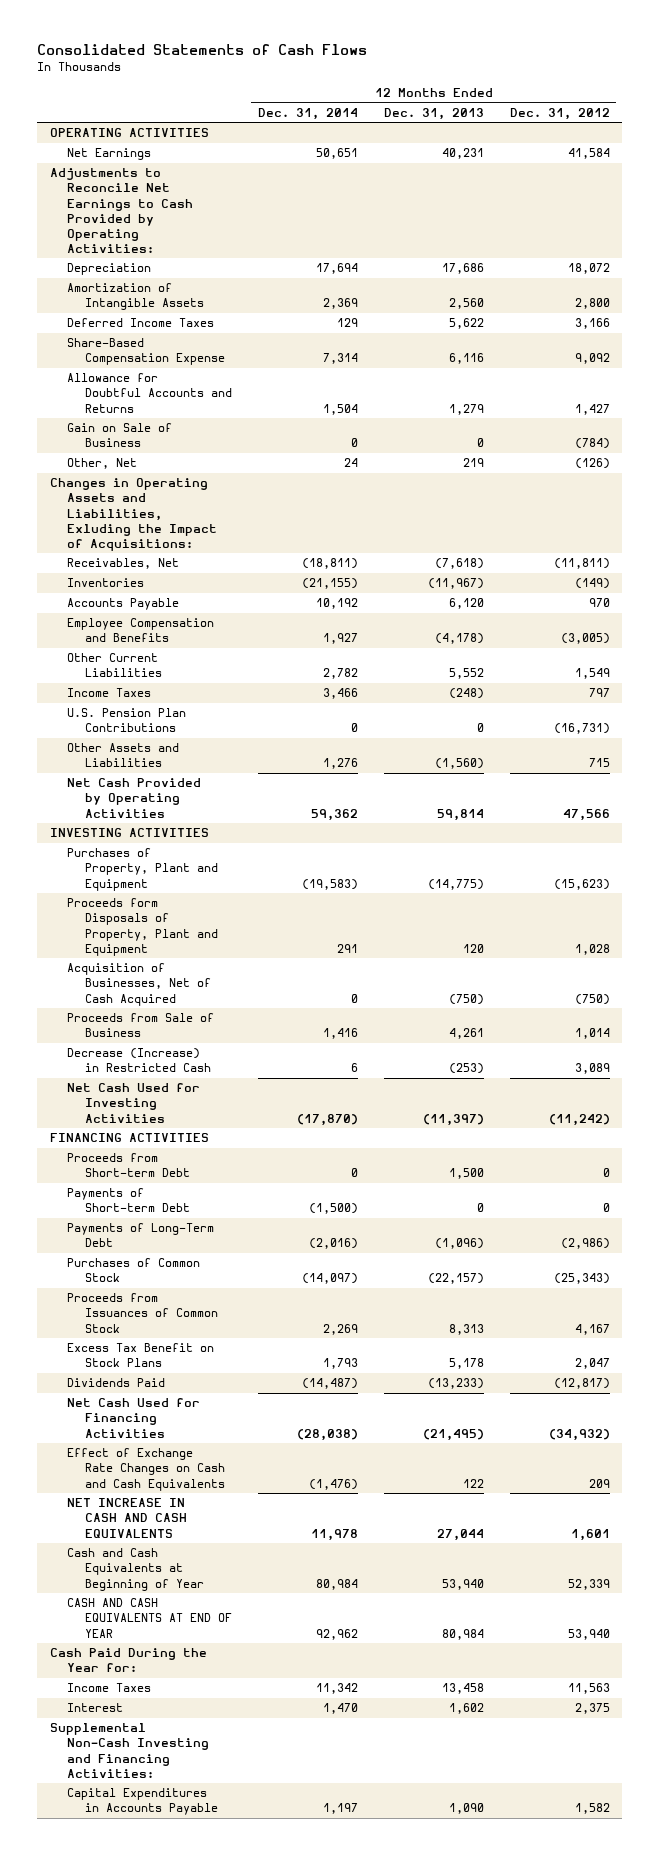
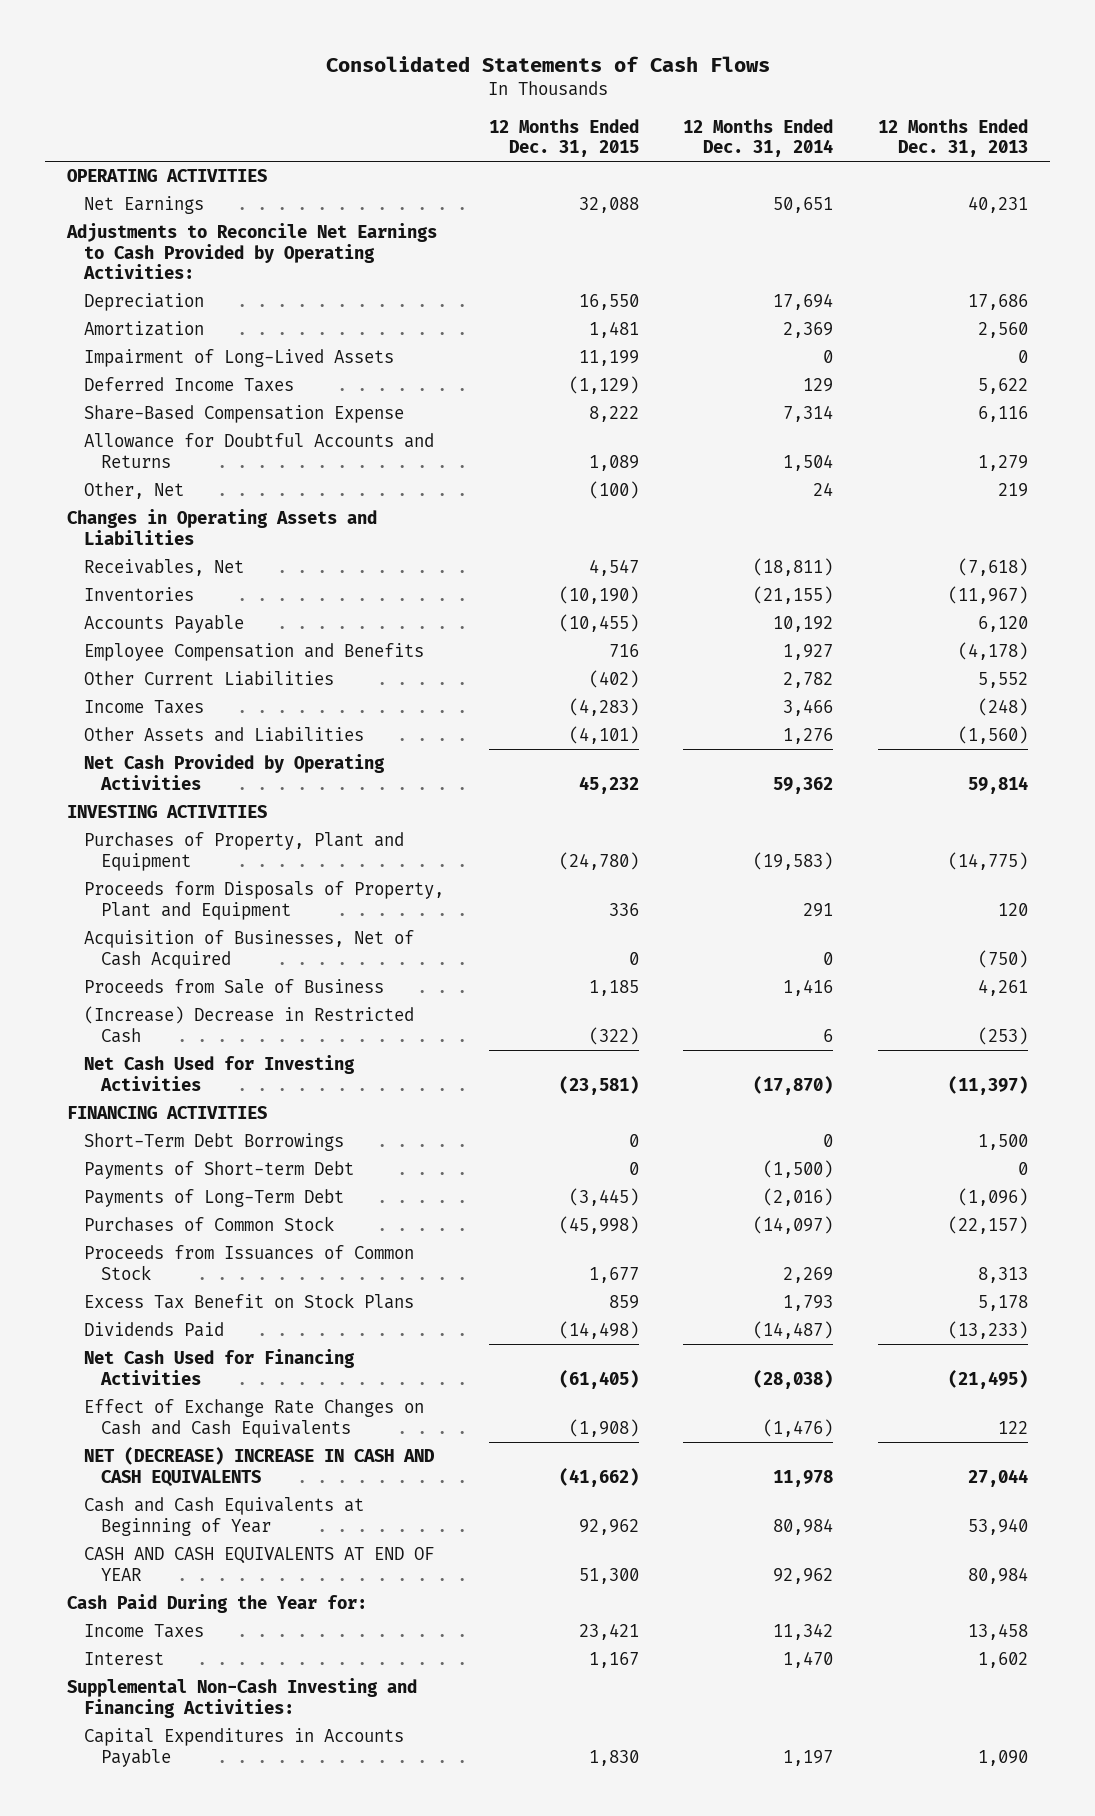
- | 12 Months Ended Dec. 31, 2014 | 12 Months Ended Dec. 31, 2013 | 12 Months Ended Dec. 31, 2012
+ | 12 Months Ended Dec. 31, 2015 | 12 Months Ended Dec. 31, 2014 | 12 Months Ended Dec. 31, 2013
- Amortization of Intangible Assets | 2,369 | 2,560 | 2,800
+ Amortization | 1,481 | 2,369 | 2,560
+ Impairment of Long-Lived Assets | 11,199 | 0 | 0
- Gain on Sale of Business | 0 | 0 | (784)
- Changes in Operating Assets and Liabilities, Exluding the Impact of Acquisitions:
+ Changes in Operating Assets and Liabilities
- U.S. Pension Plan Contributions | 0 | 0 | (16,731)
- Decrease (Increase) in Restricted Cash | 6 | (253) | 3,089
+ (Increase) Decrease in Restricted Cash | (322) | 6 | (253)
- Proceeds from Short-term Debt | 0 | 1,500 | 0
+ Short-Term Debt Borrowings | 0 | 0 | 1,500
- NET INCREASE IN CASH AND CASH EQUIVALENTS | 11,978 | 27,044 | 1,601
+ NET (DECREASE) INCREASE IN CASH AND CASH EQUIVALENTS | (41,662) | 11,978 | 27,044

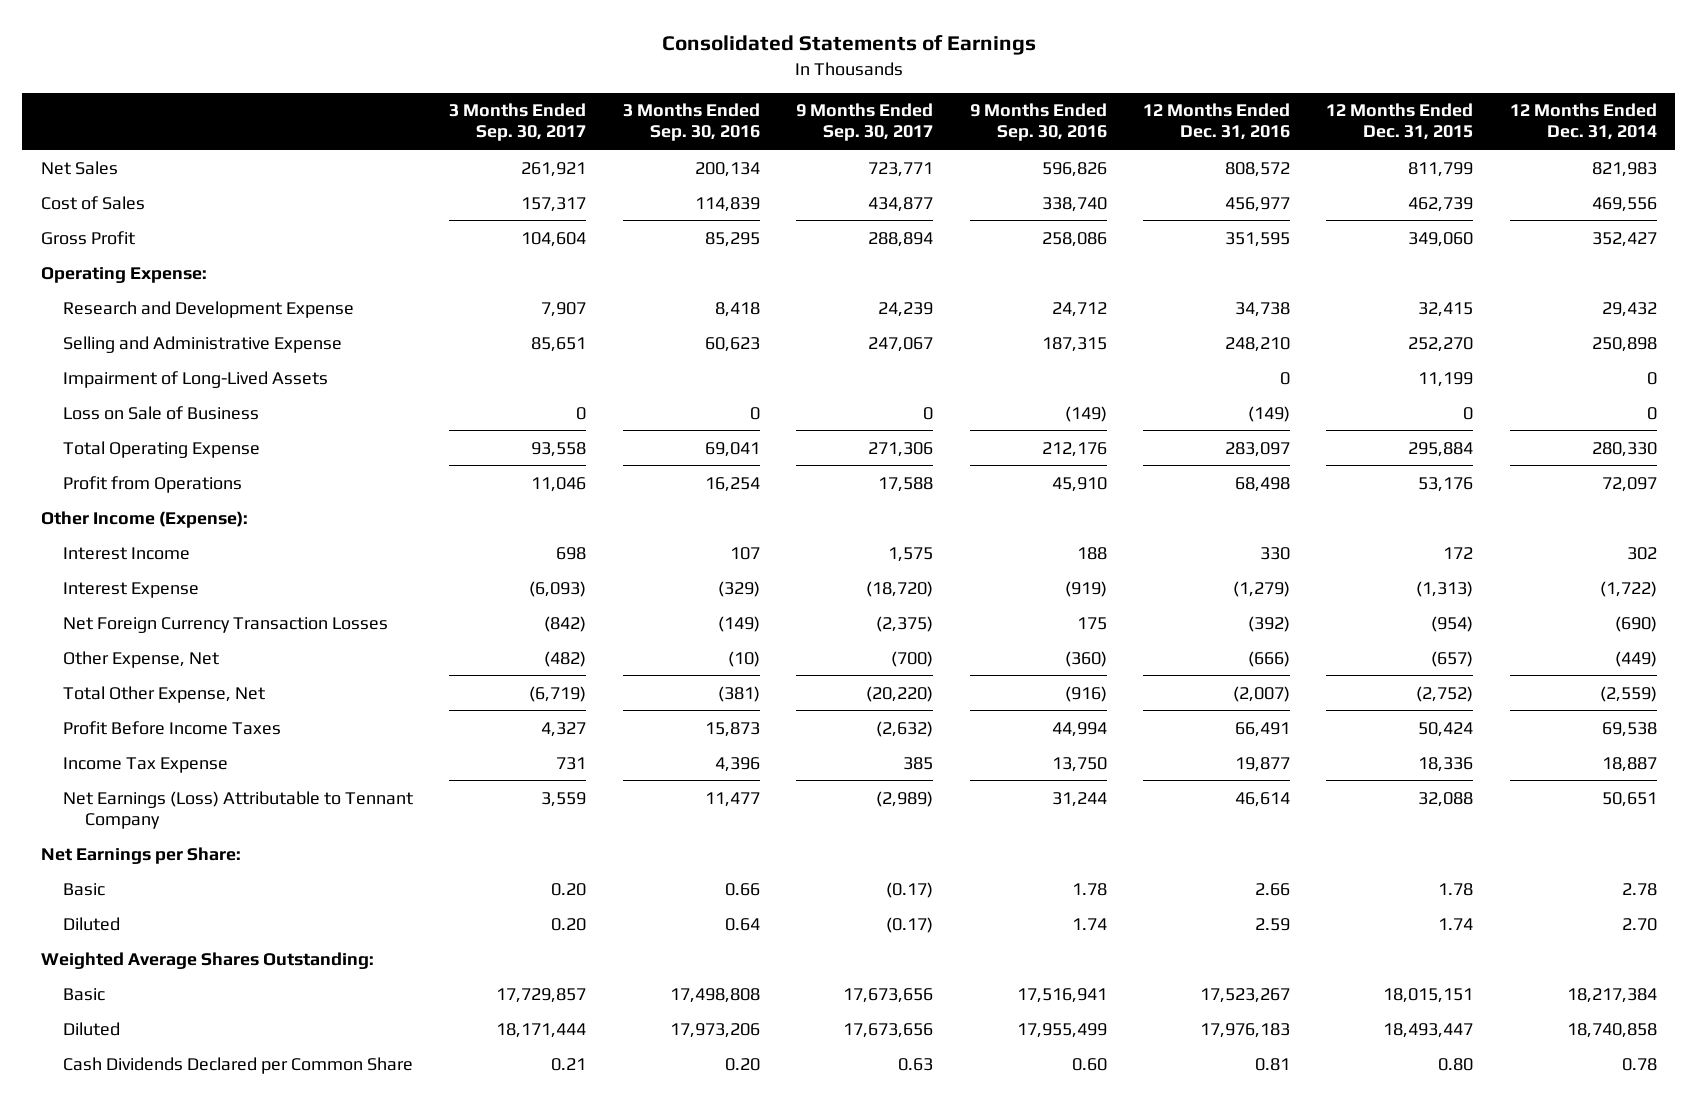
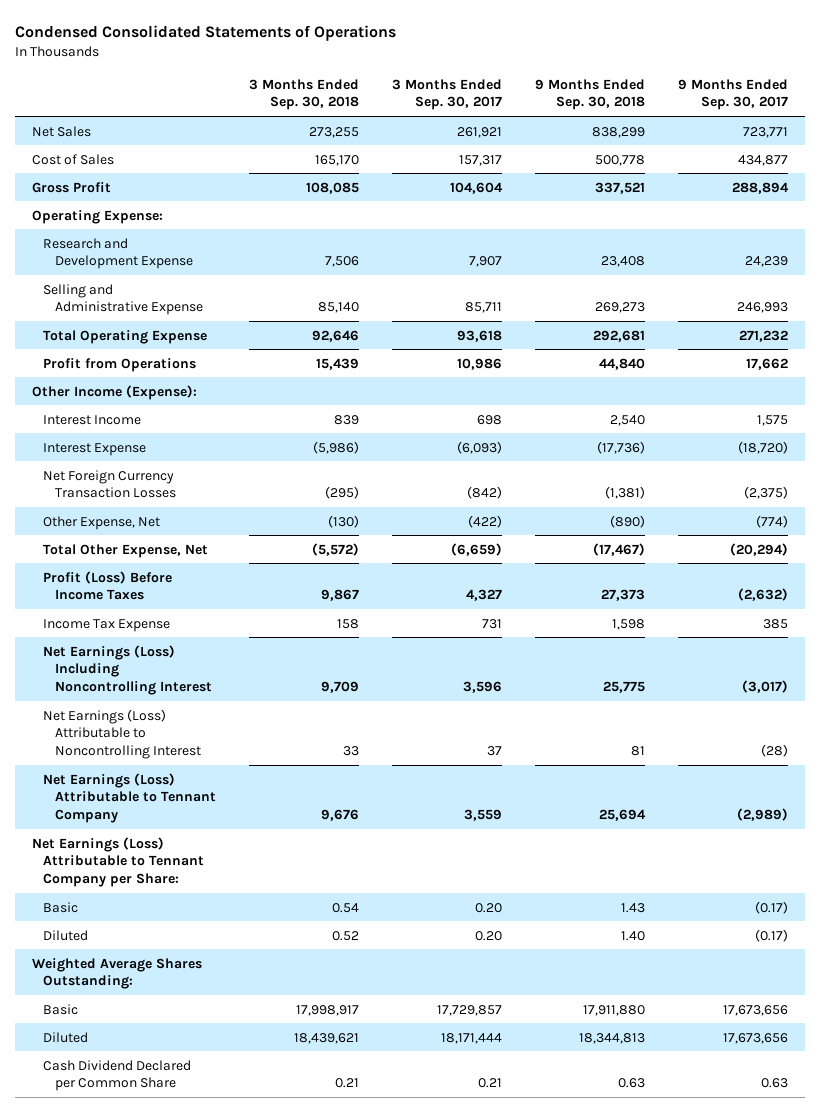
- Consolidated Statements of Earnings
+ Condensed Consolidated Statements of Operations
- | 3 Months Ended Sep. 30, 2017 | 3 Months Ended Sep. 30, 2016 | 9 Months Ended Sep. 30, 2017 | 9 Months Ended Sep. 30, 2016 | 12 Months Ended Dec. 31, 2016 | 12 Months Ended Dec. 31, 2015 | 12 Months Ended Dec. 31, 2014
+ | 3 Months Ended Sep. 30, 2018 | 3 Months Ended Sep. 30, 2017 | 9 Months Ended Sep. 30, 2018 | 9 Months Ended Sep. 30, 2017
- Selling and Administrative Expense | 85,651 | 60,623 | 247,067 | 187,315 | 248,210 | 252,270 | 250,898
- Impairment of Long-Lived Assets | | | | | 0 | 11,199 | 0
- Loss on Sale of Business | 0 | 0 | 0 | (149) | (149) | 0 | 0
- Total Operating Expense | 93,558 | 69,041 | 271,306 | 212,176 | 283,097 | 295,884 | 280,330
- Profit from Operations | 11,046 | 16,254 | 17,588 | 45,910 | 68,498 | 53,176 | 72,097
+ Selling and Administrative Expense | 85,140 | 85,711 | 269,273 | 246,993
+ Total Operating Expense | 92,646 | 93,618 | 292,681 | 271,232
+ Profit from Operations | 15,439 | 10,986 | 44,840 | 17,662
- Other Expense, Net | (482) | (10) | (700) | (360) | (666) | (657) | (449)
- Total Other Expense, Net | (6,719) | (381) | (20,220) | (916) | (2,007) | (2,752) | (2,559)
- Profit Before Income Taxes | 4,327 | 15,873 | (2,632) | 44,994 | 66,491 | 50,424 | 69,538
+ Other Expense, Net | (130) | (422) | (890) | (774)
+ Total Other Expense, Net | (5,572) | (6,659) | (17,467) | (20,294)
+ Profit (Loss) Before Income Taxes | 9,867 | 4,327 | 27,373 | (2,632)
+ Net Earnings (Loss) Including Noncontrolling Interest | 9,709 | 3,596 | 25,775 | (3,017)
+ Net Earnings (Loss) Attributable to Noncontrolling Interest | 33 | 37 | 81 | (28)
- Net Earnings per Share:
+ Net Earnings (Loss) Attributable to Tennant Company per Share:
- Cash Dividends Declared per Common Share | 0.21 | 0.20 | 0.63 | 0.60 | 0.81 | 0.80 | 0.78
+ Cash Dividend Declared per Common Share | 0.21 | 0.21 | 0.63 | 0.63

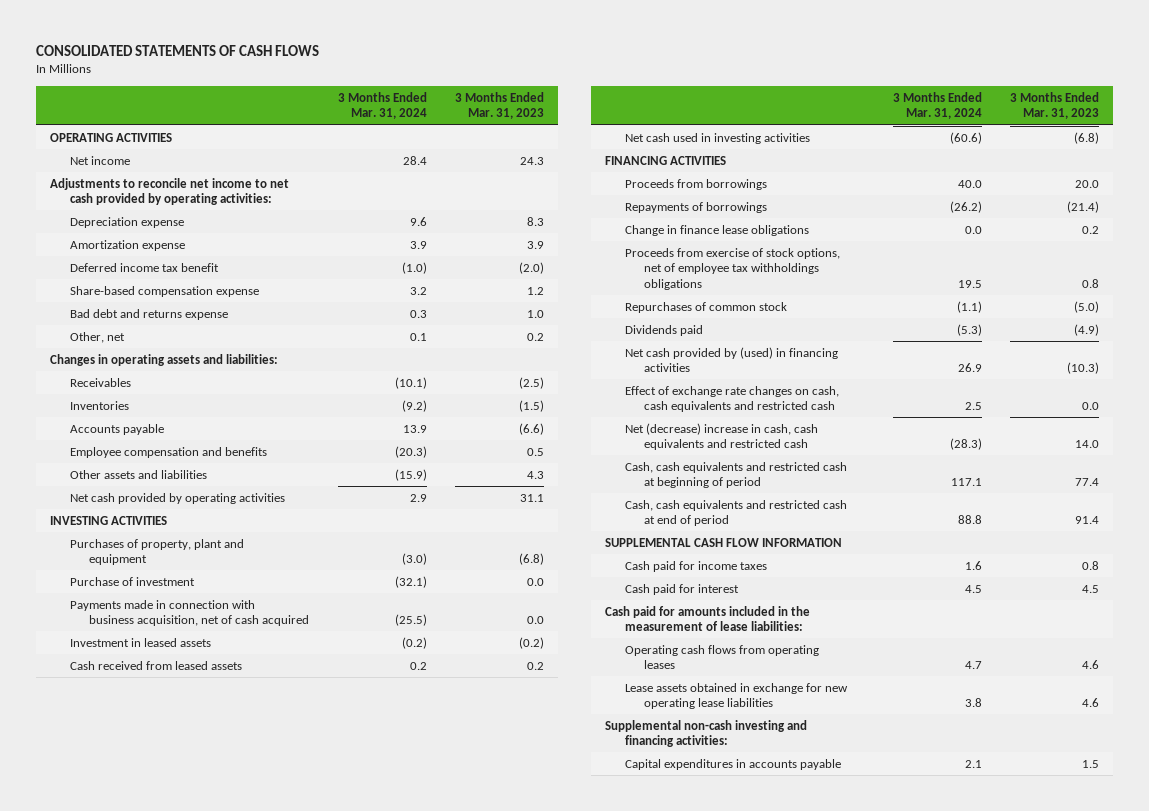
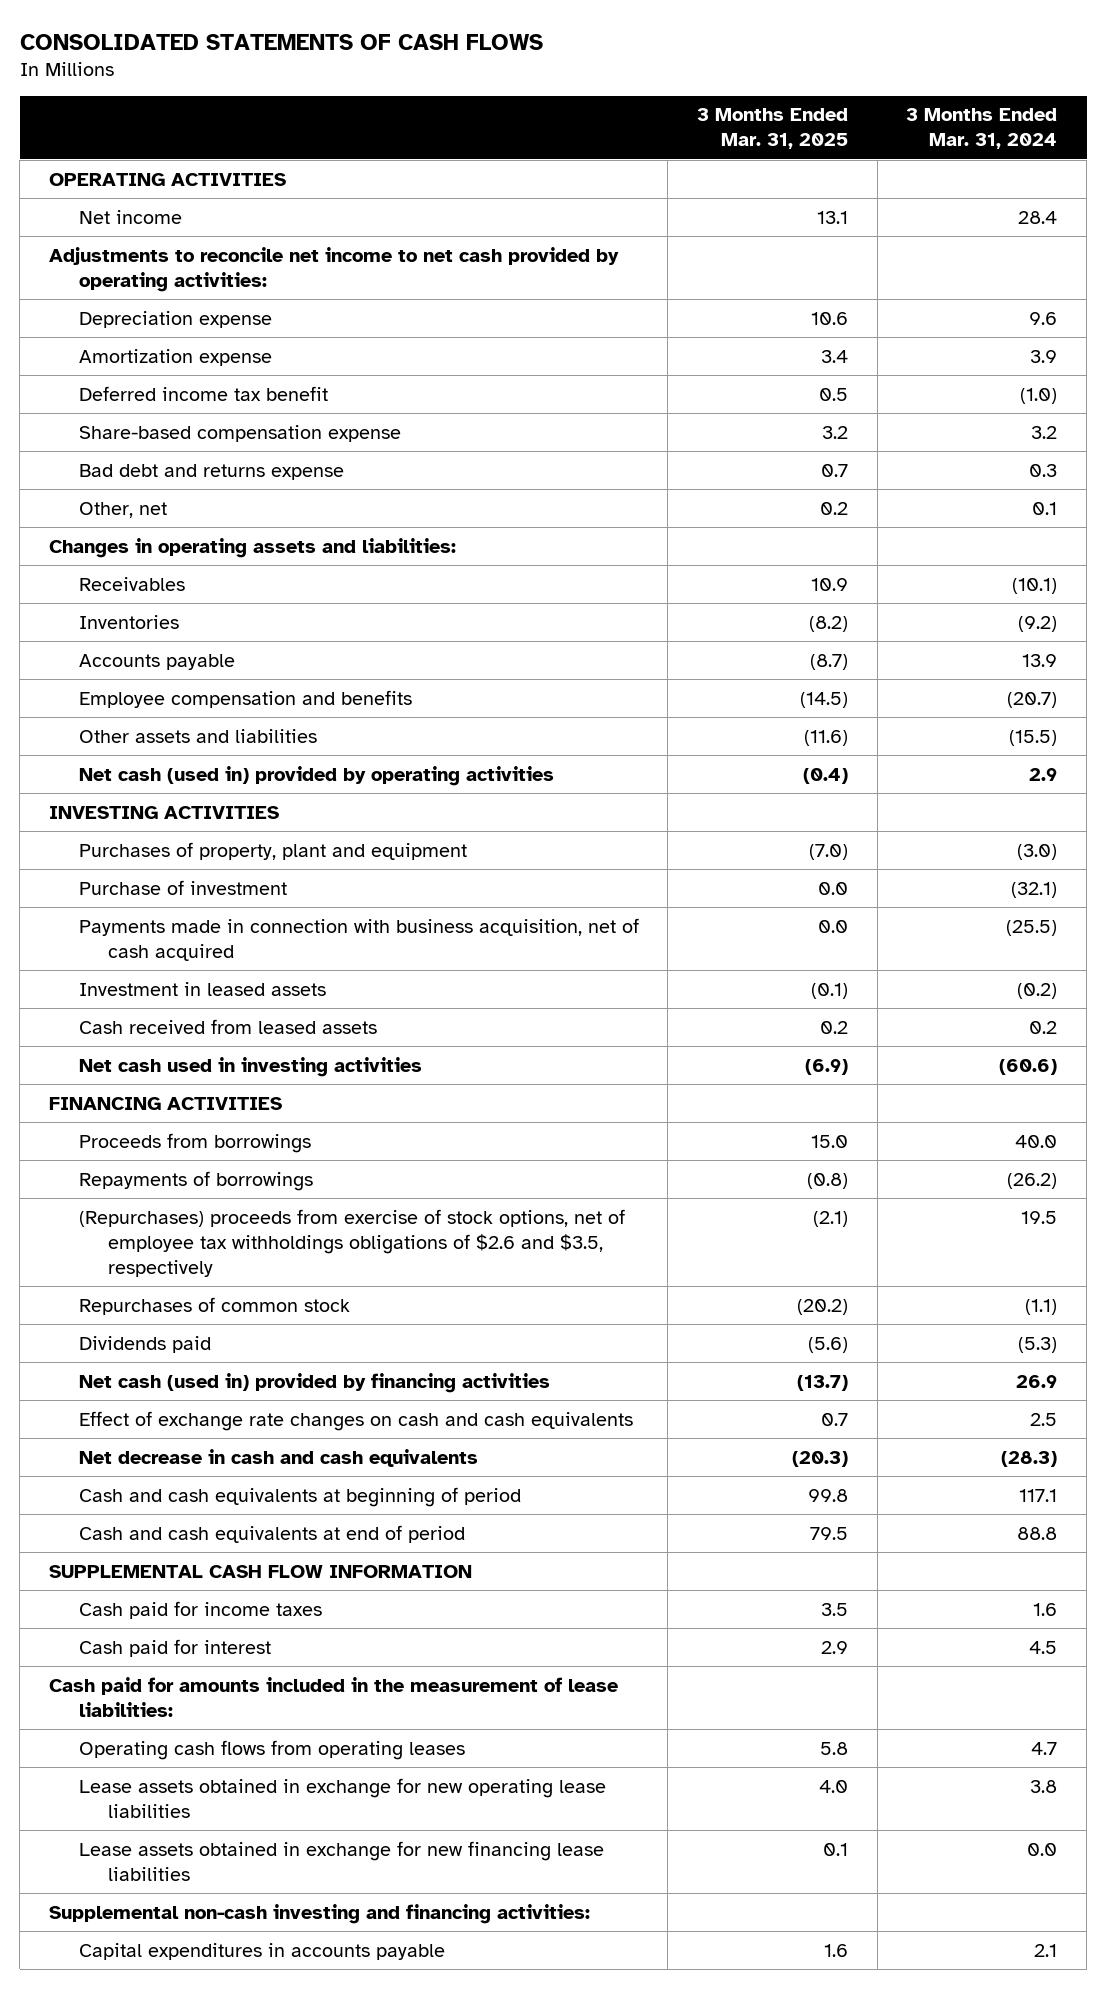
- | 3 Months Ended Mar. 31, 2024 | 3 Months Ended Mar. 31, 2023
+ | 3 Months Ended Mar. 31, 2025 | 3 Months Ended Mar. 31, 2024
- Employee compensation and benefits | (20.3) | 0.5
- Other assets and liabilities | (15.9) | 4.3
- Net cash provided by operating activities | 2.9 | 31.1
+ Employee compensation and benefits | (14.5) | (20.7)
+ Other assets and liabilities | (11.6) | (15.5)
+ Net cash (used in) provided by operating activities | (0.4) | 2.9
- Change in finance lease obligations | 0.0 | 0.2
- Proceeds from exercise of stock options, net of employee tax withholdings obligations | 19.5 | 0.8
+ (Repurchases) proceeds from exercise of stock options, net of employee tax withholdings obligations of $2.6 and $3.5, respectively | (2.1) | 19.5
- Net cash provided by (used) in financing activities | 26.9 | (10.3)
- Effect of exchange rate changes on cash, cash equivalents and restricted cash | 2.5 | 0.0
- Net (decrease) increase in cash, cash equivalents and restricted cash | (28.3) | 14.0
- Cash, cash equivalents and restricted cash at beginning of period | 117.1 | 77.4
- Cash, cash equivalents and restricted cash at end of period | 88.8 | 91.4
+ Net cash (used in) provided by financing activities | (13.7) | 26.9
+ Effect of exchange rate changes on cash and cash equivalents | 0.7 | 2.5
+ Net decrease in cash and cash equivalents | (20.3) | (28.3)
+ Cash and cash equivalents at beginning of period | 99.8 | 117.1
+ Cash and cash equivalents at end of period | 79.5 | 88.8
+ Lease assets obtained in exchange for new financing lease liabilities | 0.1 | 0.0

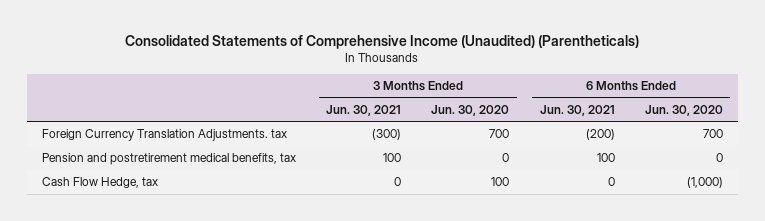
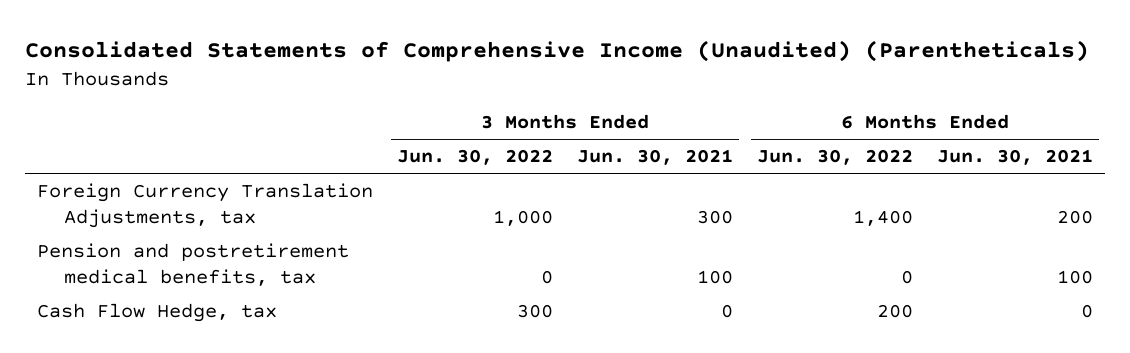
- | 3 Months Ended Jun. 30, 2021 | 3 Months Ended Jun. 30, 2020 | 6 Months Ended Jun. 30, 2021 | 6 Months Ended Jun. 30, 2020
+ | 3 Months Ended Jun. 30, 2022 | 3 Months Ended Jun. 30, 2021 | 6 Months Ended Jun. 30, 2022 | 6 Months Ended Jun. 30, 2021
- Foreign Currency Translation Adjustments. tax | (300) | 700 | (200) | 700
+ Foreign Currency Translation Adjustments, tax | 1,000 | 300 | 1,400 | 200

